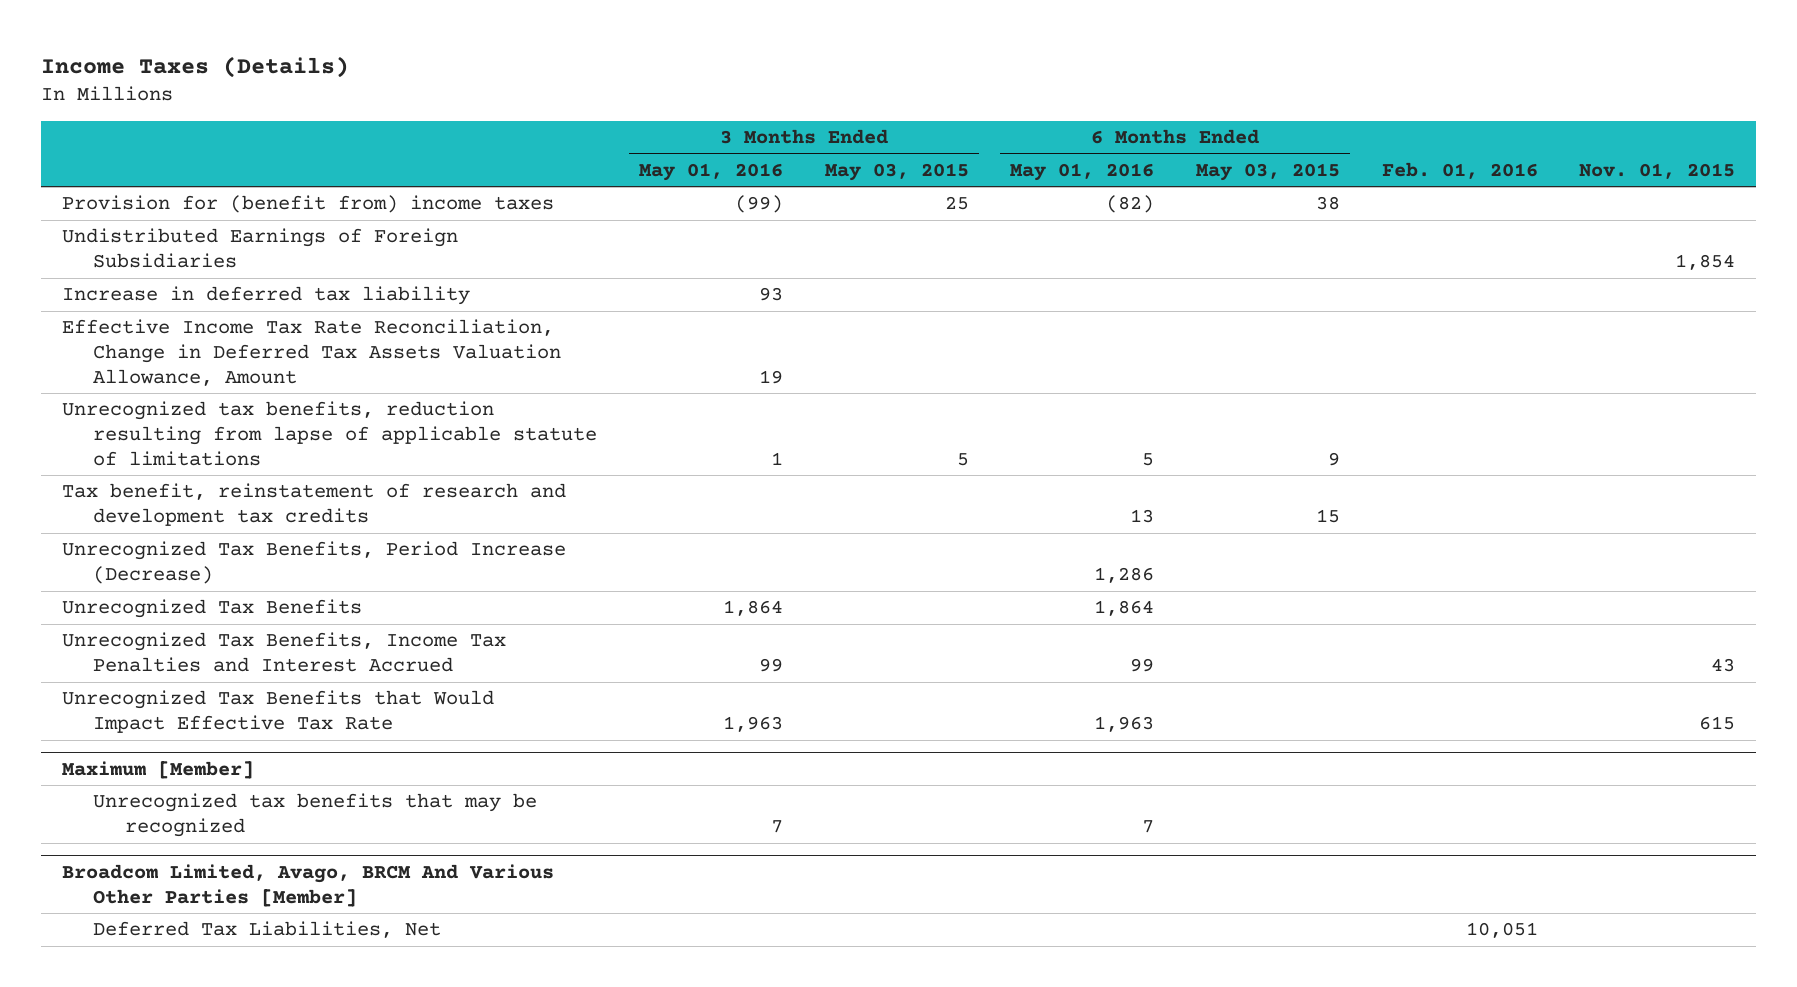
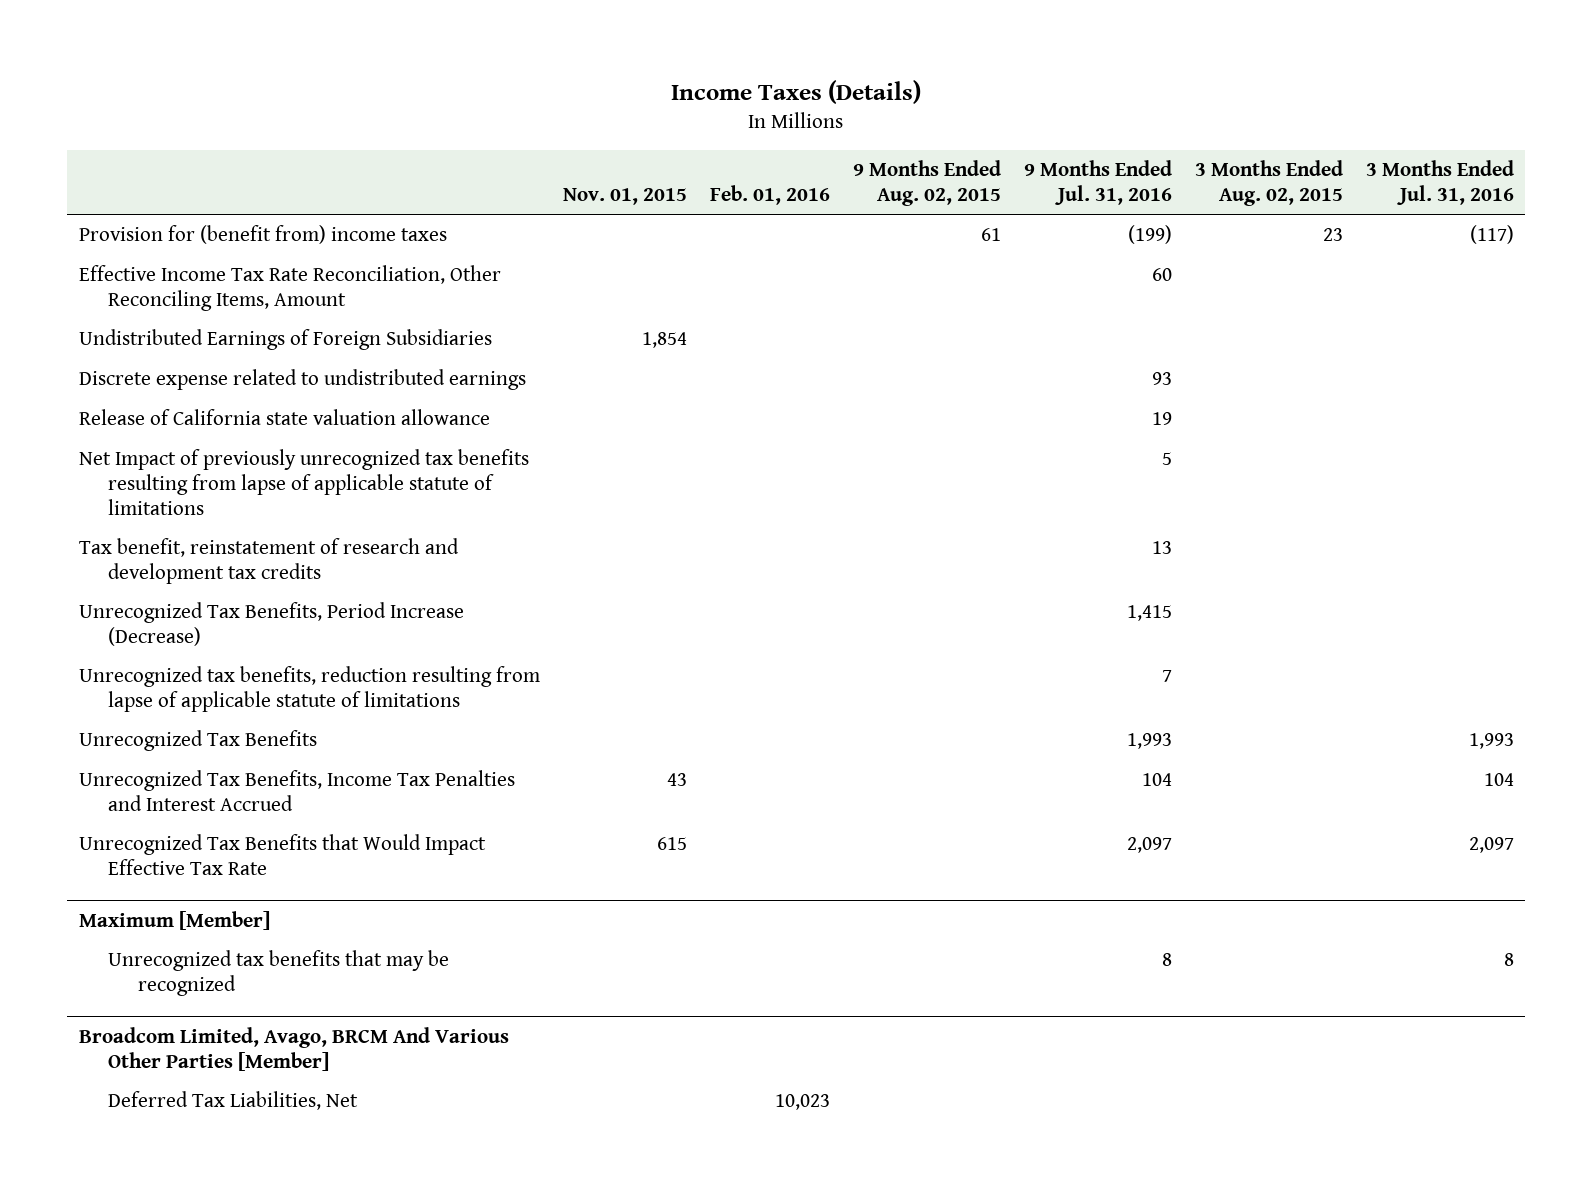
- | 3 Months Ended May 01, 2016 | 3 Months Ended May 03, 2015 | 6 Months Ended May 01, 2016 | 6 Months Ended May 03, 2015 | Feb. 01, 2016 | Nov. 01, 2015
+ | Nov. 01, 2015 | Feb. 01, 2016 | 9 Months Ended Aug. 02, 2015 | 9 Months Ended Jul. 31, 2016 | 3 Months Ended Aug. 02, 2015 | 3 Months Ended Jul. 31, 2016
+ Effective Income Tax Rate Reconciliation, Other Reconciling Items, Amount | | | | 60 | |
- Increase in deferred tax liability | 93 | | | | |
- Effective Income Tax Rate Reconciliation, Change in Deferred Tax Assets Valuation Allowance, Amount | 19 | | | | |
+ Discrete expense related to undistributed earnings | | | | 93 | |
+ Release of California state valuation allowance | | | | 19 | |
+ Net Impact of previously unrecognized tax benefits resulting from lapse of applicable statute of limitations | | | | 5 | |
moved down: Unrecognized tax benefits, reduction resulting from lapse of applicable statute of limitations | | | | 7 | |
@ Broadcom Limited, Avago, BRCM And Various Other Parties [Member]
- Deferred Tax Liabilities, Net | | | | | 10,051 |
+ Deferred Tax Liabilities, Net | | 10,023 | | | |

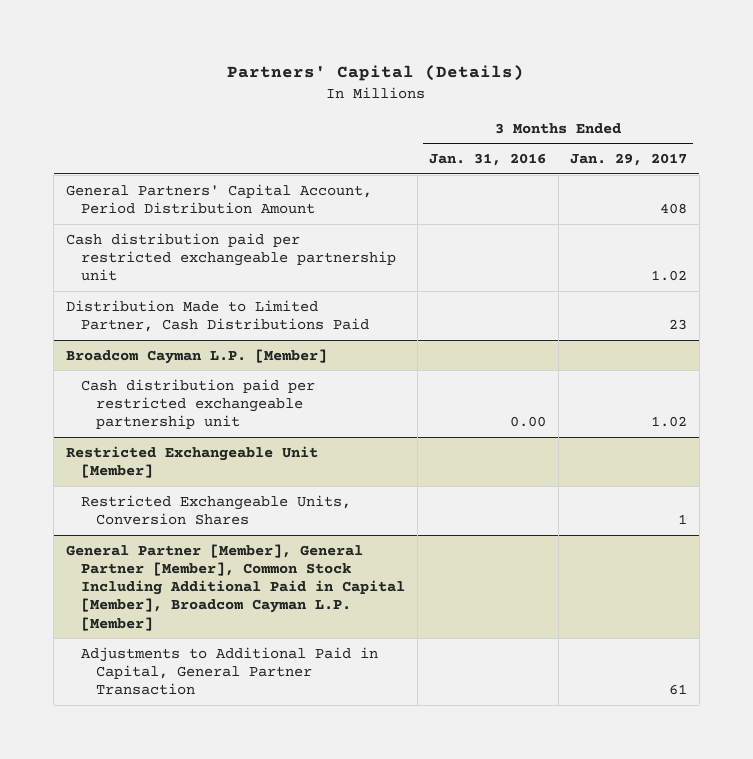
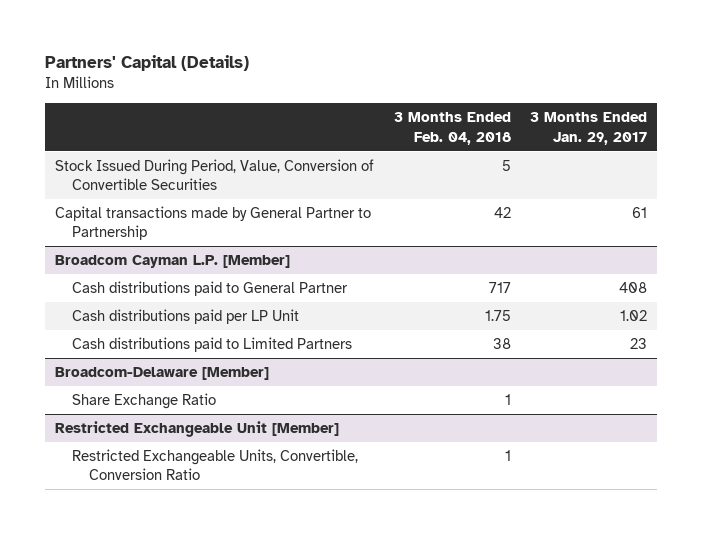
- | 3 Months Ended Jan. 31, 2016 | 3 Months Ended Jan. 29, 2017
+ | 3 Months Ended Feb. 04, 2018 | 3 Months Ended Jan. 29, 2017
- General Partners' Capital Account, Period Distribution Amount | | 408
- Cash distribution paid per restricted exchangeable partnership unit | | 1.02
- Distribution Made to Limited Partner, Cash Distributions Paid | | 23
+ Stock Issued During Period, Value, Conversion of Convertible Securities | 5 |
+ Capital transactions made by General Partner to Partnership | 42 | 61
@ Broadcom Cayman L.P. [Member]
- Cash distribution paid per restricted exchangeable partnership unit | 0.00 | 1.02
+ Cash distributions paid to General Partner | 717 | 408
+ Cash distributions paid per LP Unit | 1.75 | 1.02
+ Cash distributions paid to Limited Partners | 38 | 23
+ Broadcom-Delaware [Member]
+ Share Exchange Ratio | 1 |
@ Restricted Exchangeable Unit [Member]
- Restricted Exchangeable Units, Conversion Shares | | 1
- General Partner [Member], General Partner [Member], Common Stock Including Additional Paid in Capital [Member], Broadcom Cayman L.P. [Member]
- Adjustments to Additional Paid in Capital, General Partner Transaction | | 61
@ Restricted Exchangeable Unit [Member]
+ Restricted Exchangeable Units, Convertible, Conversion Ratio | 1 |

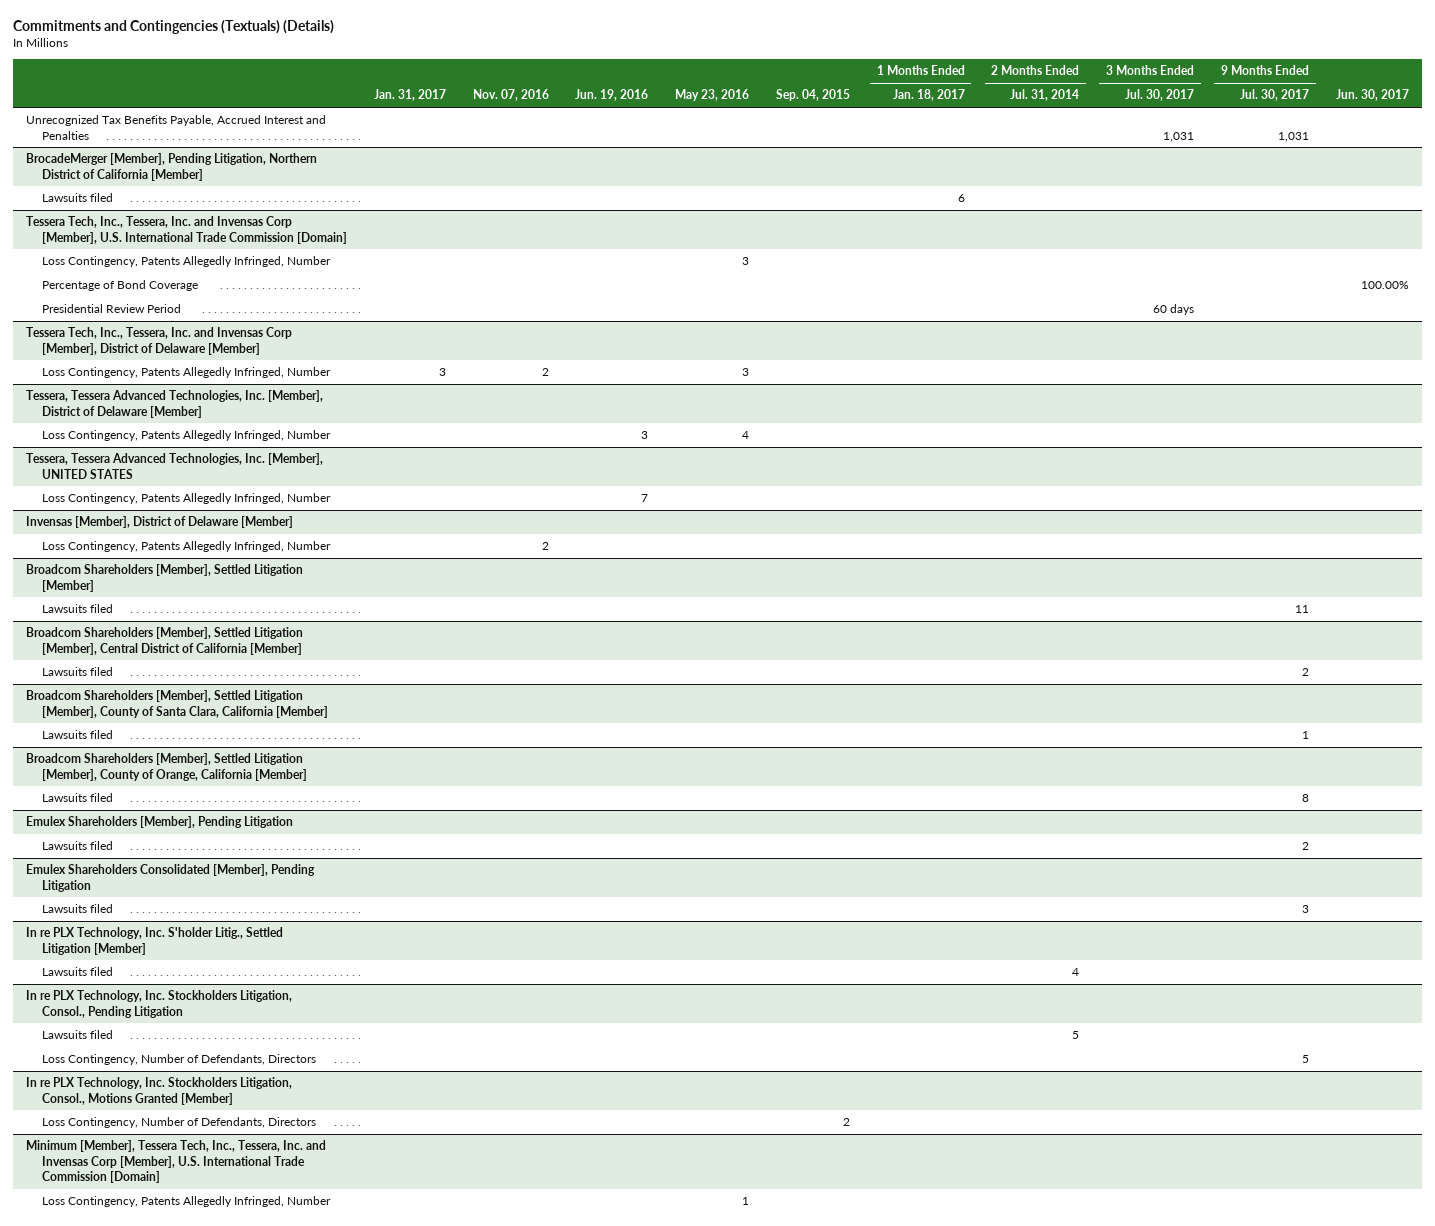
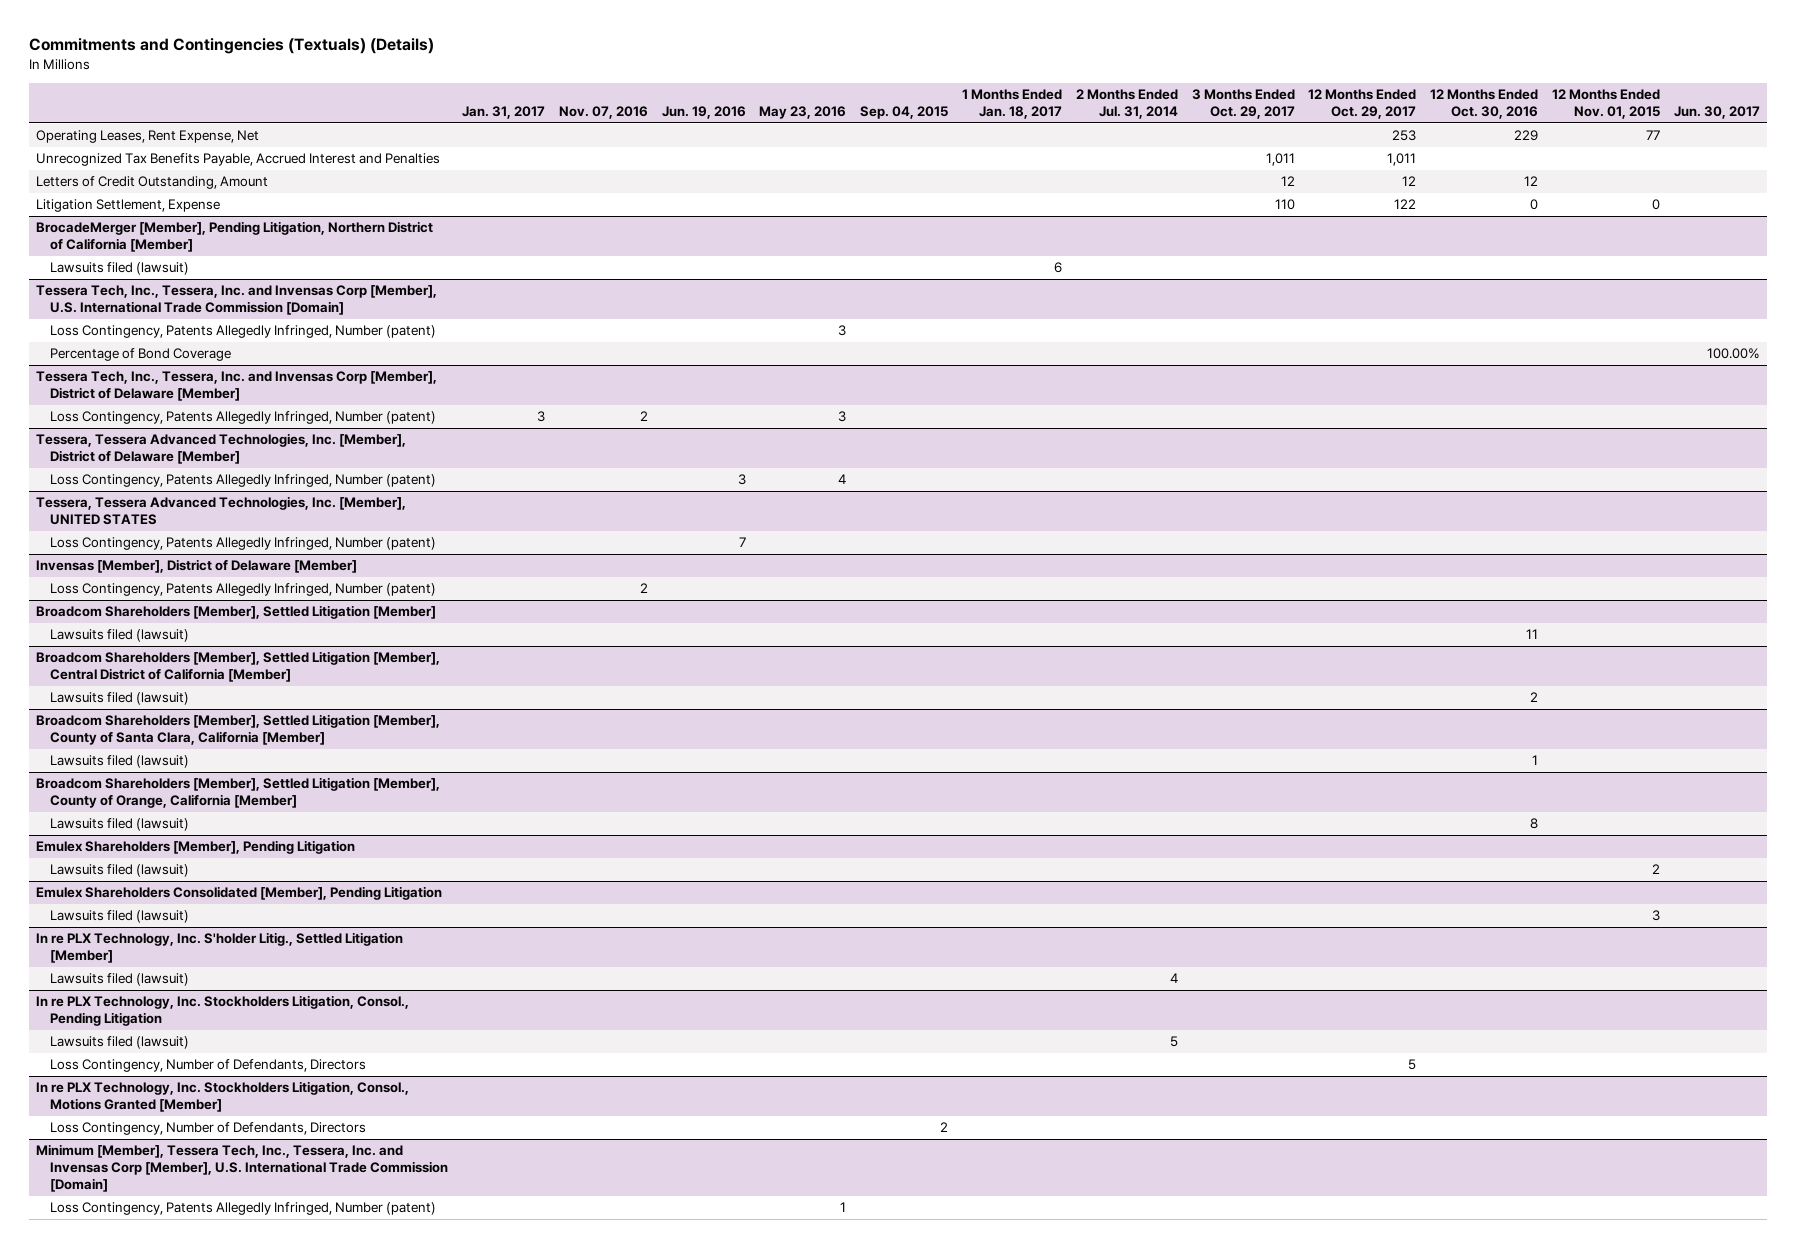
- | Jan. 31, 2017 | Nov. 07, 2016 | Jun. 19, 2016 | May 23, 2016 | Sep. 04, 2015 | 1 Months Ended Jan. 18, 2017 | 2 Months Ended Jul. 31, 2014 | 3 Months Ended Jul. 30, 2017 | 9 Months Ended Jul. 30, 2017 | Jun. 30, 2017
+ | Jan. 31, 2017 | Nov. 07, 2016 | Jun. 19, 2016 | May 23, 2016 | Sep. 04, 2015 | 1 Months Ended Jan. 18, 2017 | 2 Months Ended Jul. 31, 2014 | 3 Months Ended Oct. 29, 2017 | 12 Months Ended Oct. 29, 2017 | 12 Months Ended Oct. 30, 2016 | 12 Months Ended Nov. 01, 2015 | Jun. 30, 2017
+ Operating Leases, Rent Expense, Net | | | | | | | | | 253 | 229 | 77 |
+ Letters of Credit Outstanding, Amount | | | | | | | | 12 | 12 | 12 | |
+ Litigation Settlement, Expense | | | | | | | | 110 | 122 | 0 | 0 |
@ BrocadeMerger [Member], Pending Litigation, Northern District of California [Member]
- Lawsuits filed | | | | | | 6 | | | |
+ Lawsuits filed (lawsuit) | | | | | | 6 | | | | | |
@ Tessera Tech, Inc., Tessera, Inc. and Invensas Corp [Member], U.S. International Trade Commission [Domain]
- Loss Contingency, Patents Allegedly Infringed, Number | | | | 3 | | | | | |
+ Loss Contingency, Patents Allegedly Infringed, Number (patent) | | | | 3 | | | | | | | |
- Presidential Review Period | | | | | | | | 60 days | |
@ Tessera Tech, Inc., Tessera, Inc. and Invensas Corp [Member], District of Delaware [Member]
- Loss Contingency, Patents Allegedly Infringed, Number | 3 | 2 | | 3 | | | | | |
+ Loss Contingency, Patents Allegedly Infringed, Number (patent) | 3 | 2 | | 3 | | | | | | | |
@ Tessera, Tessera Advanced Technologies, Inc. [Member], District of Delaware [Member]
- Loss Contingency, Patents Allegedly Infringed, Number | | | 3 | 4 | | | | | |
+ Loss Contingency, Patents Allegedly Infringed, Number (patent) | | | 3 | 4 | | | | | | | |
@ Tessera, Tessera Advanced Technologies, Inc. [Member], UNITED STATES
- Loss Contingency, Patents Allegedly Infringed, Number | | | 7 | | | | | | |
+ Loss Contingency, Patents Allegedly Infringed, Number (patent) | | | 7 | | | | | | | | |
@ Invensas [Member], District of Delaware [Member]
- Loss Contingency, Patents Allegedly Infringed, Number | | 2 | | | | | | | |
+ Loss Contingency, Patents Allegedly Infringed, Number (patent) | | 2 | | | | | | | | | |
@ Broadcom Shareholders [Member], Settled Litigation [Member]
- Lawsuits filed | | | | | | | | | 11 |
+ Lawsuits filed (lawsuit) | | | | | | | | | | 11 | |
@ Broadcom Shareholders [Member], Settled Litigation [Member], Central District of California [Member]
- Lawsuits filed | | | | | | | | | 2 |
+ Lawsuits filed (lawsuit) | | | | | | | | | | 2 | |
@ Broadcom Shareholders [Member], Settled Litigation [Member], County of Santa Clara, California [Member]
- Lawsuits filed | | | | | | | | | 1 |
+ Lawsuits filed (lawsuit) | | | | | | | | | | 1 | |
@ Broadcom Shareholders [Member], Settled Litigation [Member], County of Orange, California [Member]
- Lawsuits filed | | | | | | | | | 8 |
+ Lawsuits filed (lawsuit) | | | | | | | | | | 8 | |
@ Emulex Shareholders [Member], Pending Litigation
- Lawsuits filed | | | | | | | | | 2 |
+ Lawsuits filed (lawsuit) | | | | | | | | | | | 2 |
@ Emulex Shareholders Consolidated [Member], Pending Litigation
- Lawsuits filed | | | | | | | | | 3 |
+ Lawsuits filed (lawsuit) | | | | | | | | | | | 3 |
@ In re PLX Technology, Inc. S'holder Litig., Settled Litigation [Member]
- Lawsuits filed | | | | | | | 4 | | |
+ Lawsuits filed (lawsuit) | | | | | | | 4 | | | | |
@ In re PLX Technology, Inc. Stockholders Litigation, Consol., Pending Litigation
- Lawsuits filed | | | | | | | 5 | | |
+ Lawsuits filed (lawsuit) | | | | | | | 5 | | | | |
@ Minimum [Member], Tessera Tech, Inc., Tessera, Inc. and Invensas Corp [Member], U.S. International Trade Commission [Domain]
- Loss Contingency, Patents Allegedly Infringed, Number | | | | 1 | | | | | |
+ Loss Contingency, Patents Allegedly Infringed, Number (patent) | | | | 1 | | | | | | | |

